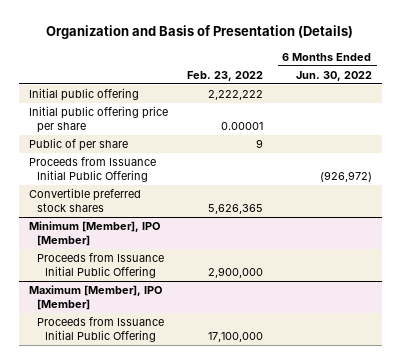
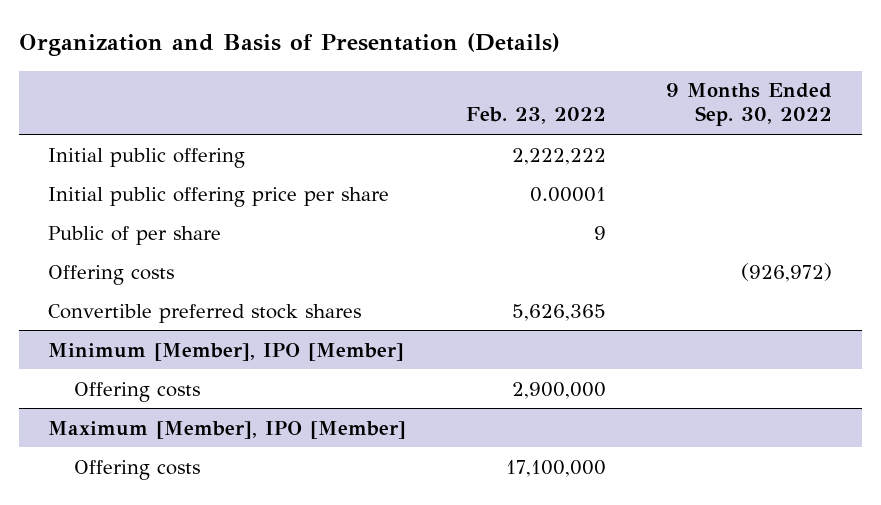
- | Feb. 23, 2022 | 6 Months Ended Jun. 30, 2022
+ | Feb. 23, 2022 | 9 Months Ended Sep. 30, 2022
- Proceeds from Issuance Initial Public Offering | | (926,972)
+ Offering costs | | (926,972)
@ Minimum [Member], IPO [Member]
- Proceeds from Issuance Initial Public Offering | 2,900,000 |
+ Offering costs | 2,900,000 |
@ Maximum [Member], IPO [Member]
- Proceeds from Issuance Initial Public Offering | 17,100,000 |
+ Offering costs | 17,100,000 |

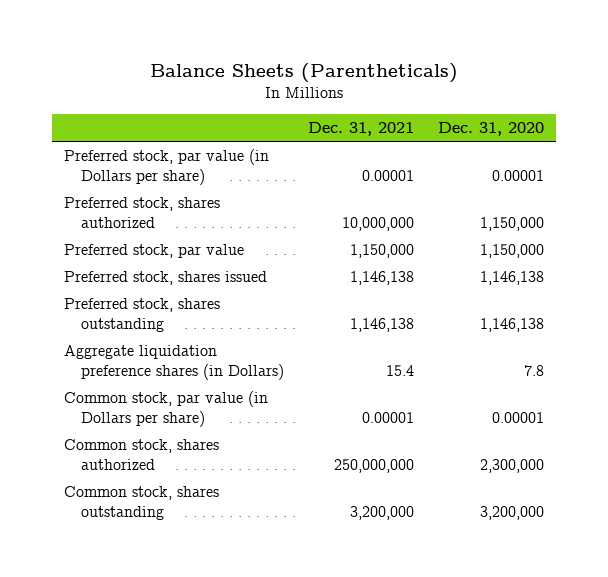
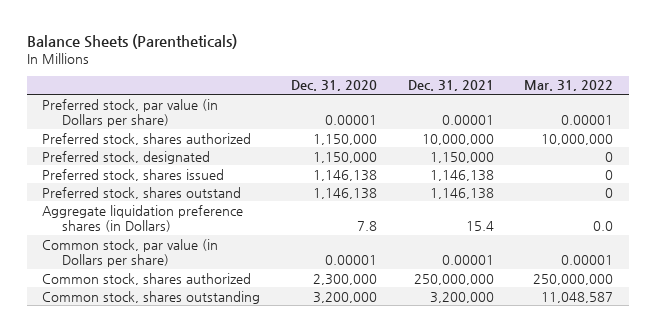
- | Dec. 31, 2021 | Dec. 31, 2020
+ | Dec. 31, 2020 | Dec. 31, 2021 | Mar. 31, 2022
- Preferred stock, par value | 1,150,000 | 1,150,000
+ Preferred stock, designated | 1,150,000 | 1,150,000 | 0
- Preferred stock, shares outstanding | 1,146,138 | 1,146,138
+ Preferred stock, shares outstand | 1,146,138 | 1,146,138 | 0

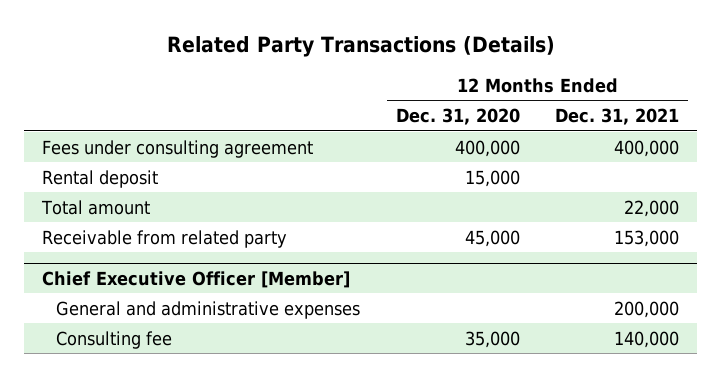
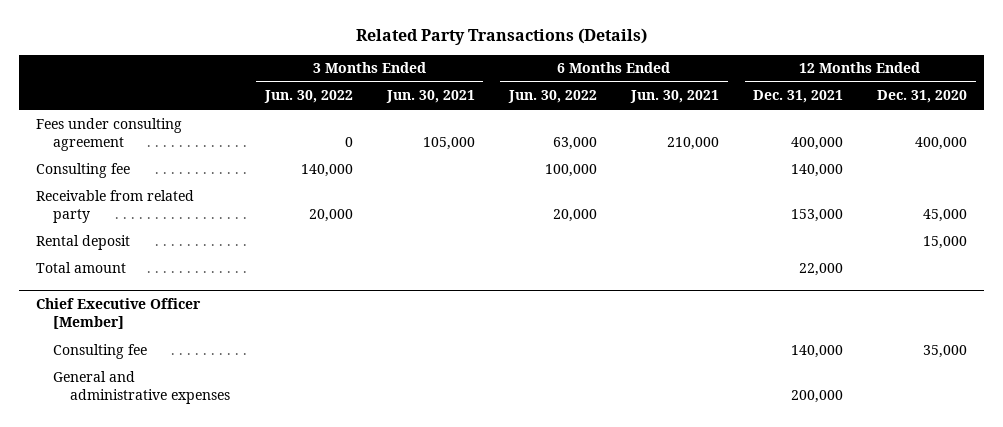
- | 12 Months Ended Dec. 31, 2020 | 12 Months Ended Dec. 31, 2021
+ | 3 Months Ended Jun. 30, 2022 | 3 Months Ended Jun. 30, 2021 | 6 Months Ended Jun. 30, 2022 | 6 Months Ended Jun. 30, 2021 | 12 Months Ended Dec. 31, 2021 | 12 Months Ended Dec. 31, 2020
+ Consulting fee | 140,000 | | 100,000 | | 140,000 |
moved up: Receivable from related party | 20,000 | | 20,000 | | 153,000 | 45,000
@ Chief Executive Officer [Member]
moved down: General and administrative expenses | | | | | 200,000 |

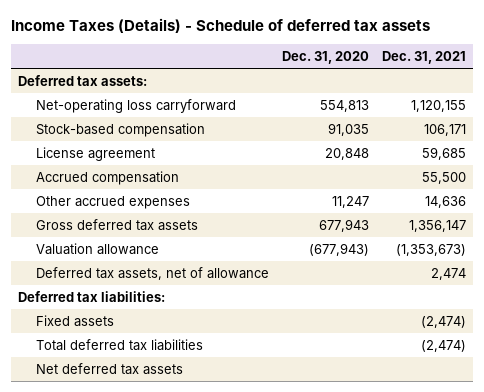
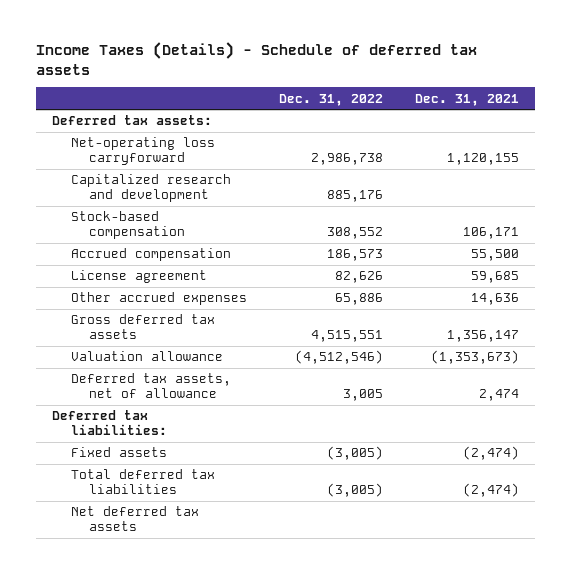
- | Dec. 31, 2020 | Dec. 31, 2021
+ | Dec. 31, 2022 | Dec. 31, 2021
+ Capitalized research and development | 885,176 |
moved down: License agreement | 82,626 | 59,685

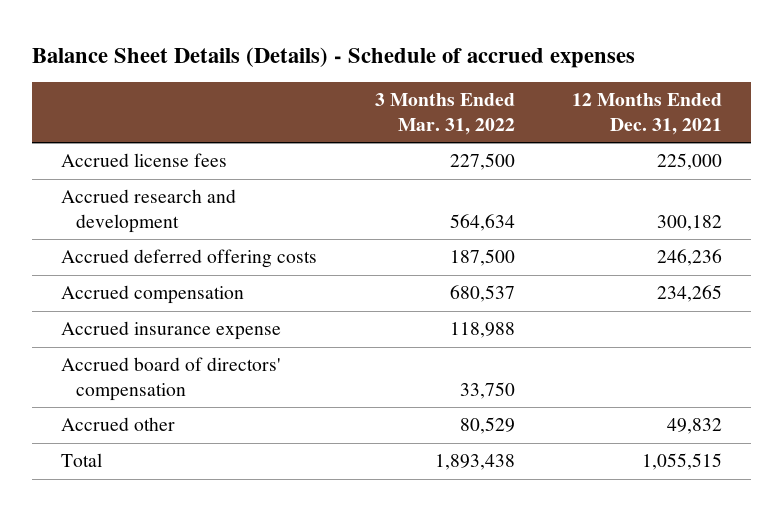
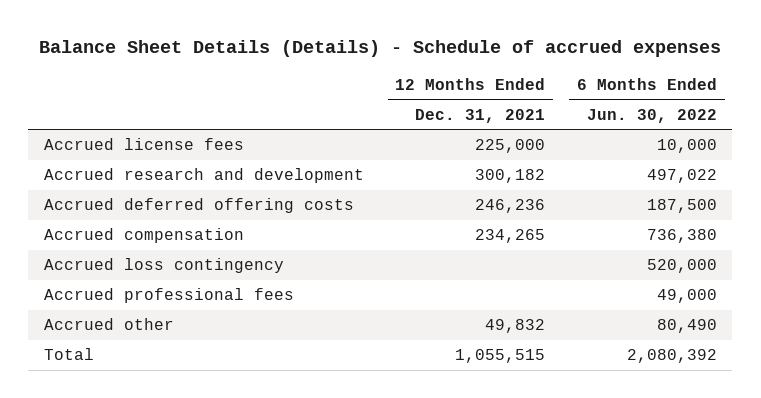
- | 3 Months Ended Mar. 31, 2022 | 12 Months Ended Dec. 31, 2021
+ | 12 Months Ended Dec. 31, 2021 | 6 Months Ended Jun. 30, 2022
- Accrued insurance expense | 118,988 |
- Accrued board of directors' compensation | 33,750 |
+ Accrued loss contingency | | 520,000
+ Accrued professional fees | | 49,000

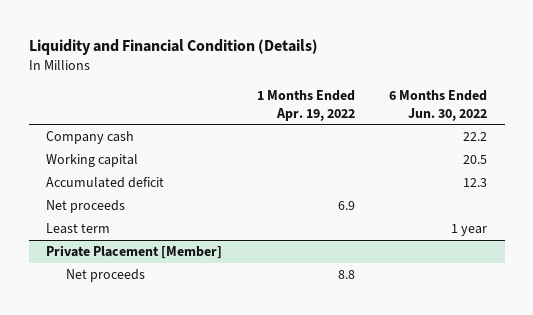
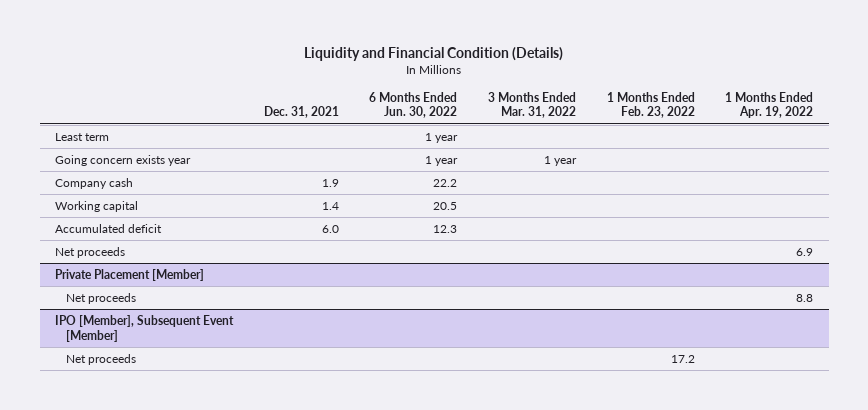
- | 1 Months Ended Apr. 19, 2022 | 6 Months Ended Jun. 30, 2022
+ | Dec. 31, 2021 | 6 Months Ended Jun. 30, 2022 | 3 Months Ended Mar. 31, 2022 | 1 Months Ended Feb. 23, 2022 | 1 Months Ended Apr. 19, 2022
moved up: Least term | | 1 year | | |
+ Going concern exists year | | 1 year | 1 year | |
+ IPO [Member], Subsequent Event [Member]
+ Net proceeds | | | | 17.2 |

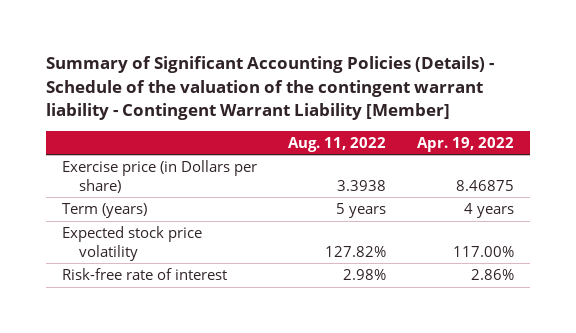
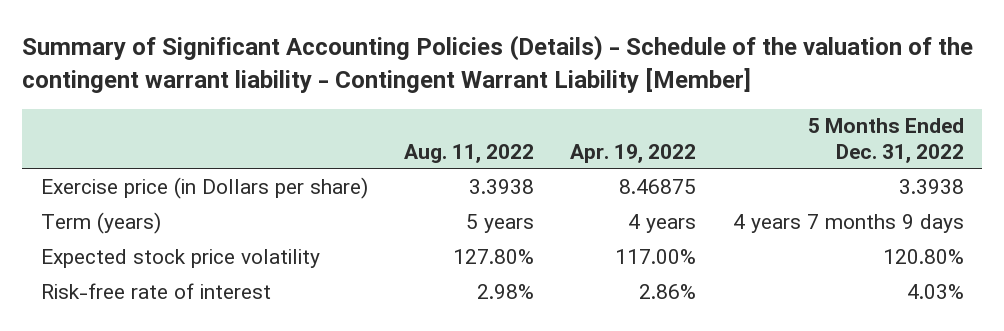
- | Aug. 11, 2022 | Apr. 19, 2022
+ | Aug. 11, 2022 | Apr. 19, 2022 | 5 Months Ended Dec. 31, 2022
- Expected stock price volatility | 127.82% | 117.00%
+ Expected stock price volatility | 127.80% | 117.00% | 120.80%

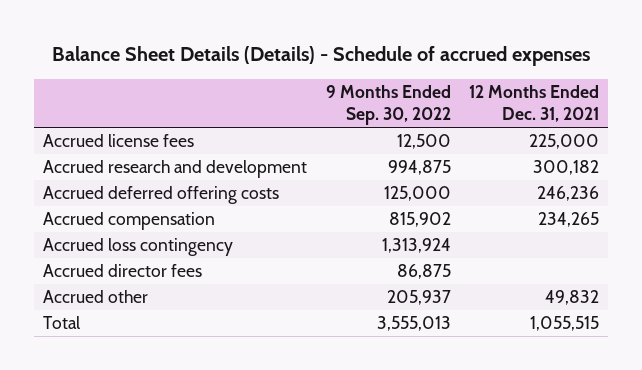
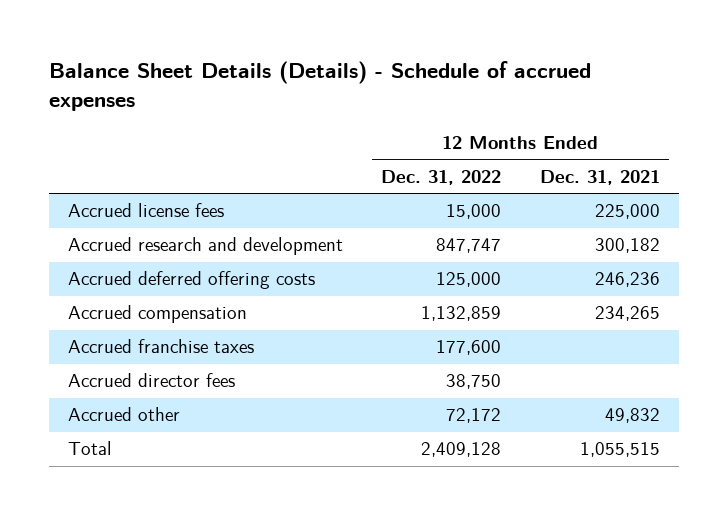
- | 9 Months Ended Sep. 30, 2022 | 12 Months Ended Dec. 31, 2021
+ | 12 Months Ended Dec. 31, 2022 | 12 Months Ended Dec. 31, 2021
- Accrued loss contingency | 1,313,924 |
+ Accrued franchise taxes | 177,600 |

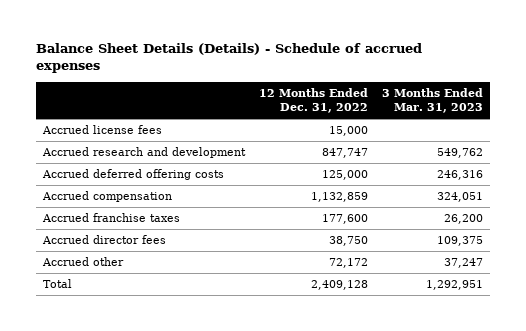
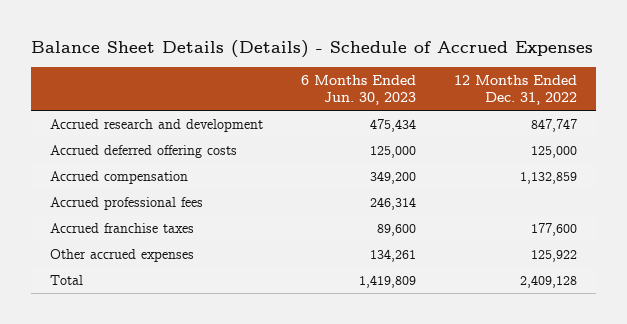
- Balance Sheet Details (Details) - Schedule of accrued expenses
+ Balance Sheet Details (Details) - Schedule of Accrued Expenses
- | 12 Months Ended Dec. 31, 2022 | 3 Months Ended Mar. 31, 2023
+ | 6 Months Ended Jun. 30, 2023 | 12 Months Ended Dec. 31, 2022
- Accrued license fees | 15,000 |
+ Accrued professional fees | 246,314 |
- Accrued director fees | 38,750 | 109,375
- Accrued other | 72,172 | 37,247
+ Other accrued expenses | 134,261 | 125,922

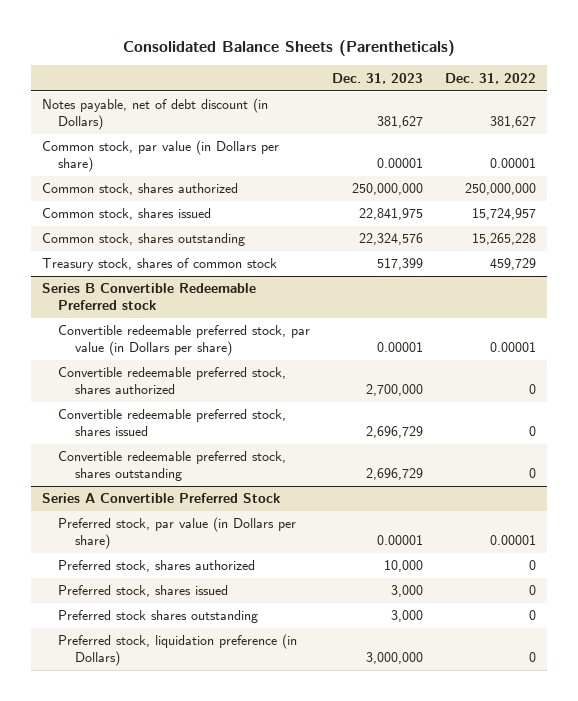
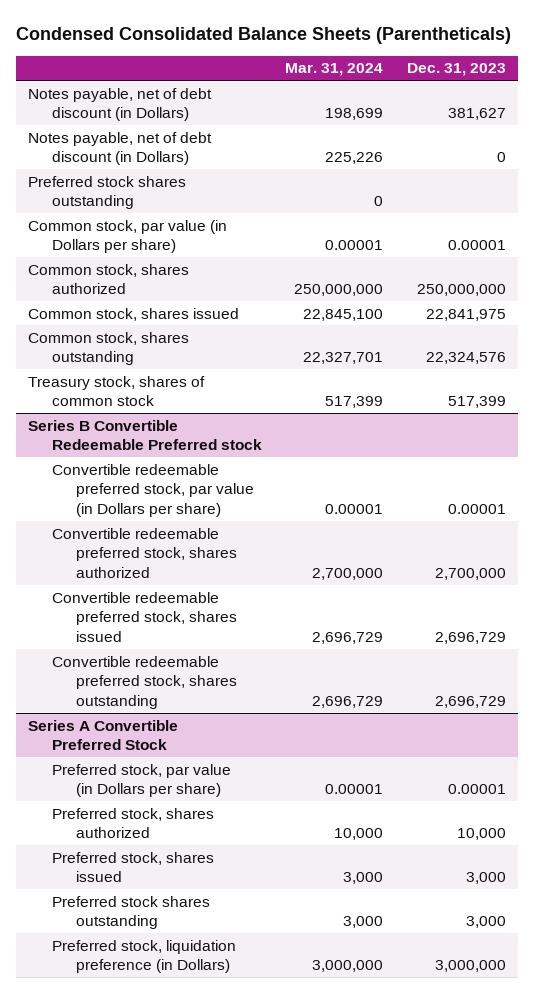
- Consolidated Balance Sheets (Parentheticals)
+ Condensed Consolidated Balance Sheets (Parentheticals)
- | Dec. 31, 2023 | Dec. 31, 2022
+ | Mar. 31, 2024 | Dec. 31, 2023
+ Notes payable, net of debt discount (in Dollars) | 225,226 | 0
+ Preferred stock shares outstanding | 0 |

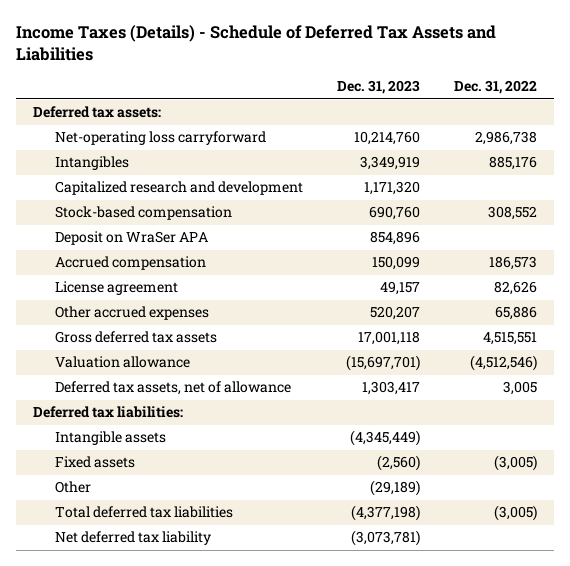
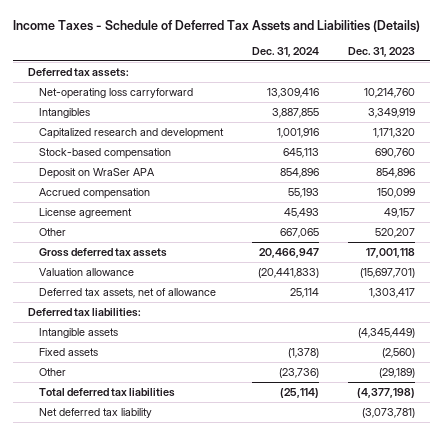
- Income Taxes (Details) - Schedule of Deferred Tax Assets and Liabilities
+ Income Taxes - Schedule of Deferred Tax Assets and Liabilities (Details)
- | Dec. 31, 2023 | Dec. 31, 2022
+ | Dec. 31, 2024 | Dec. 31, 2023
- Other accrued expenses | 520,207 | 65,886
+ Other | 667,065 | 520,207

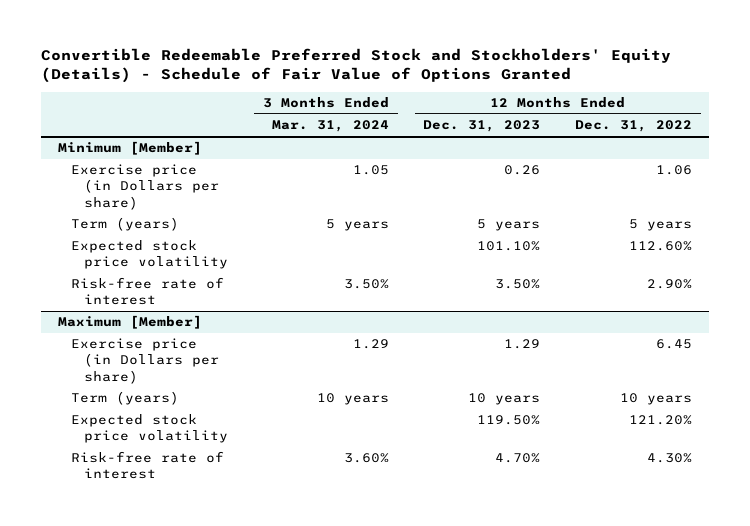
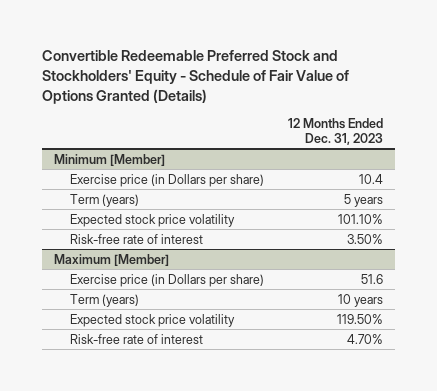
- Convertible Redeemable Preferred Stock and Stockholders' Equity (Details) - Schedule of Fair Value of Options Granted
+ Convertible Redeemable Preferred Stock and Stockholders' Equity - Schedule of Fair Value of Options Granted (Details)
- | 3 Months Ended Mar. 31, 2024 | 12 Months Ended Dec. 31, 2023 | 12 Months Ended Dec. 31, 2022
+ | 12 Months Ended Dec. 31, 2023
@ Minimum [Member]
- Exercise price (in Dollars per share) | 1.05 | 0.26 | 1.06
+ Exercise price (in Dollars per share) | 10.4
@ Maximum [Member]
- Exercise price (in Dollars per share) | 1.29 | 1.29 | 6.45
+ Exercise price (in Dollars per share) | 51.6

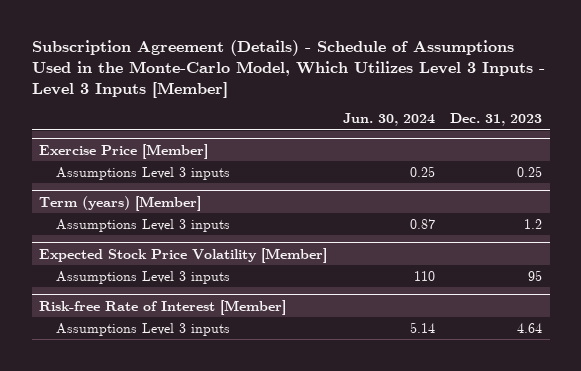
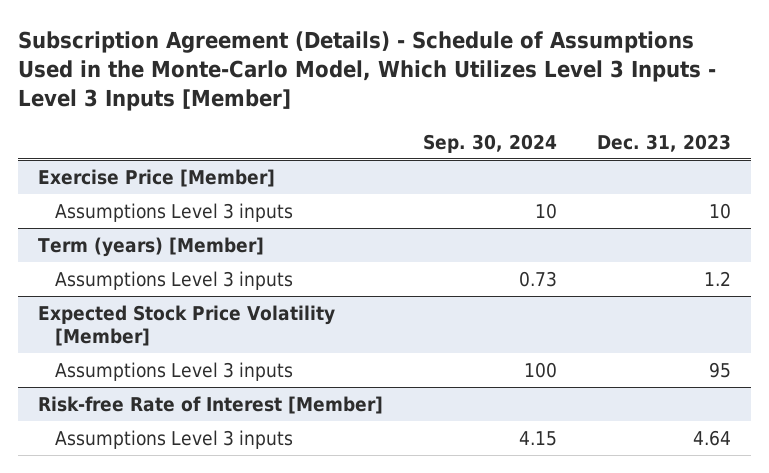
- | Jun. 30, 2024 | Dec. 31, 2023
+ | Sep. 30, 2024 | Dec. 31, 2023
@ Exercise Price [Member]
- Assumptions Level 3 inputs | 0.25 | 0.25
+ Assumptions Level 3 inputs | 10 | 10

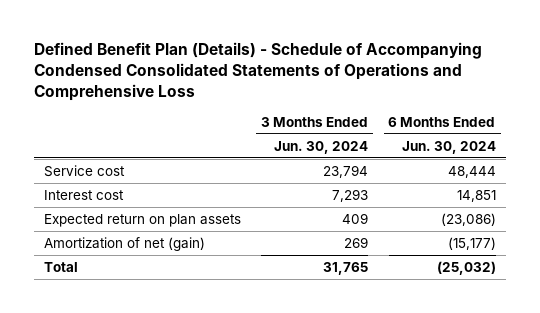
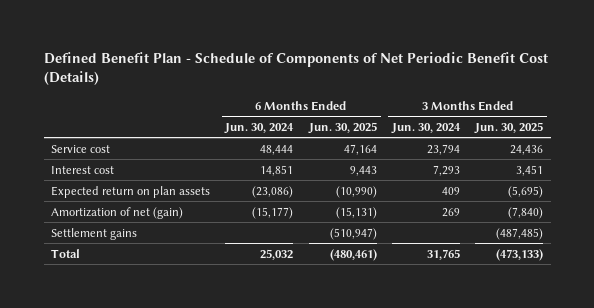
- Defined Benefit Plan (Details) - Schedule of Accompanying Condensed Consolidated Statements of Operations and Comprehensive Loss
+ Defined Benefit Plan - Schedule of Components of Net Periodic Benefit Cost (Details)
- | 3 Months Ended Jun. 30, 2024 | 6 Months Ended Jun. 30, 2024
+ | 6 Months Ended Jun. 30, 2024 | 6 Months Ended Jun. 30, 2025 | 3 Months Ended Jun. 30, 2024 | 3 Months Ended Jun. 30, 2025
- Total | 31,765 | (25,032)
+ Settlement gains | | (510,947) | | (487,485)
+ Total | 25,032 | (480,461) | 31,765 | (473,133)

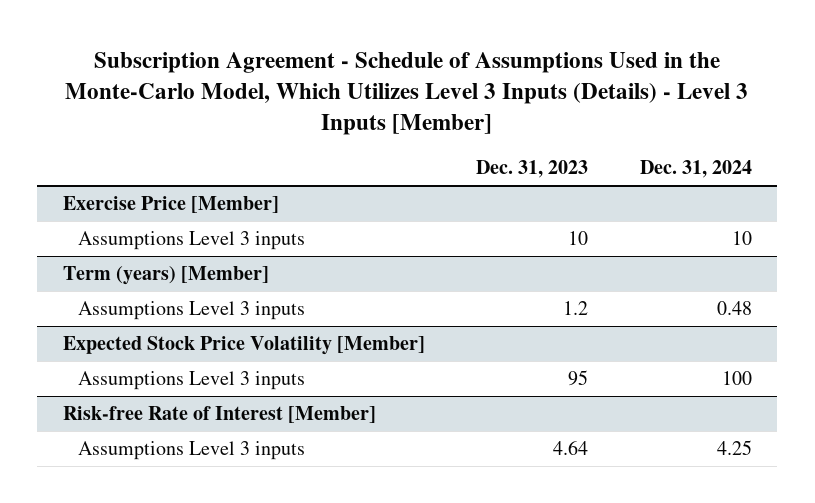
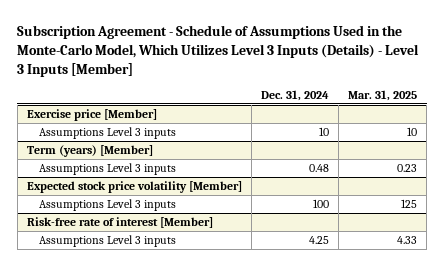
- | Dec. 31, 2023 | Dec. 31, 2024
+ | Dec. 31, 2024 | Mar. 31, 2025
- Exercise Price [Member]
+ Exercise price [Member]
- Expected Stock Price Volatility [Member]
+ Expected stock price volatility [Member]
- Risk-free Rate of Interest [Member]
+ Risk-free rate of interest [Member]

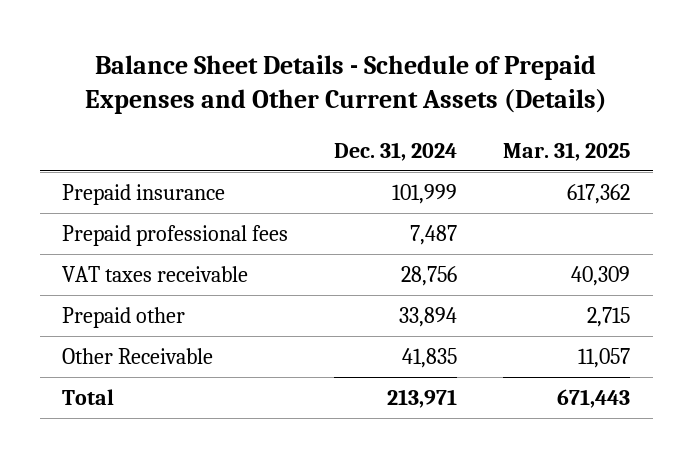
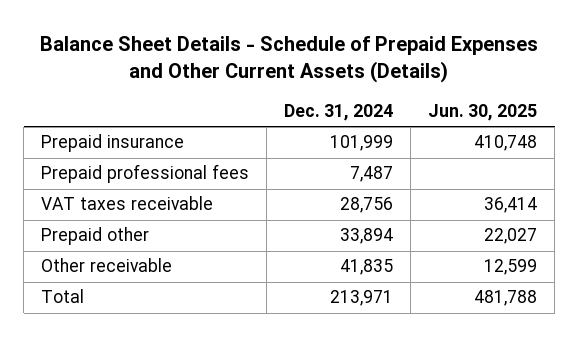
- | Dec. 31, 2024 | Mar. 31, 2025
+ | Dec. 31, 2024 | Jun. 30, 2025
- Other Receivable | 41,835 | 11,057
+ Other receivable | 41,835 | 12,599

